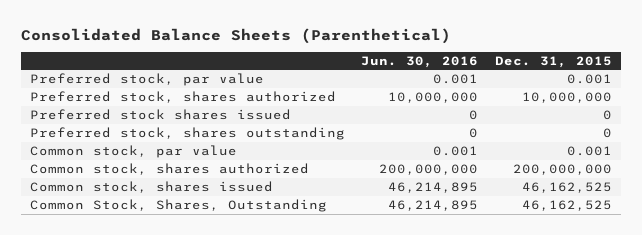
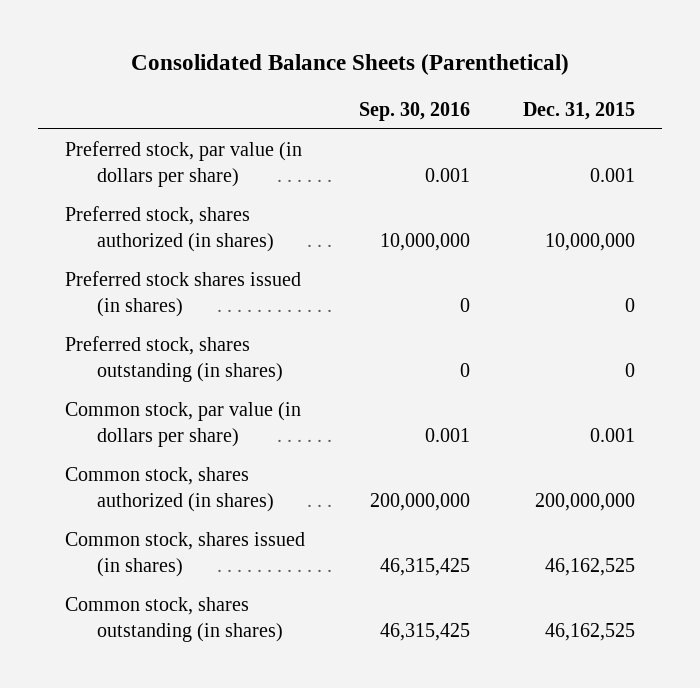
- | Jun. 30, 2016 | Dec. 31, 2015
+ | Sep. 30, 2016 | Dec. 31, 2015
- Preferred stock, par value | 0.001 | 0.001
- Preferred stock, shares authorized | 10,000,000 | 10,000,000
- Preferred stock shares issued | 0 | 0
- Preferred stock, shares outstanding | 0 | 0
- Common stock, par value | 0.001 | 0.001
- Common stock, shares authorized | 200,000,000 | 200,000,000
- Common stock, shares issued | 46,214,895 | 46,162,525
- Common Stock, Shares, Outstanding | 46,214,895 | 46,162,525
+ Preferred stock, par value (in dollars per share) | 0.001 | 0.001
+ Preferred stock, shares authorized (in shares) | 10,000,000 | 10,000,000
+ Preferred stock shares issued (in shares) | 0 | 0
+ Preferred stock, shares outstanding (in shares) | 0 | 0
+ Common stock, par value (in dollars per share) | 0.001 | 0.001
+ Common stock, shares authorized (in shares) | 200,000,000 | 200,000,000
+ Common stock, shares issued (in shares) | 46,315,425 | 46,162,525
+ Common stock, shares outstanding (in shares) | 46,315,425 | 46,162,525

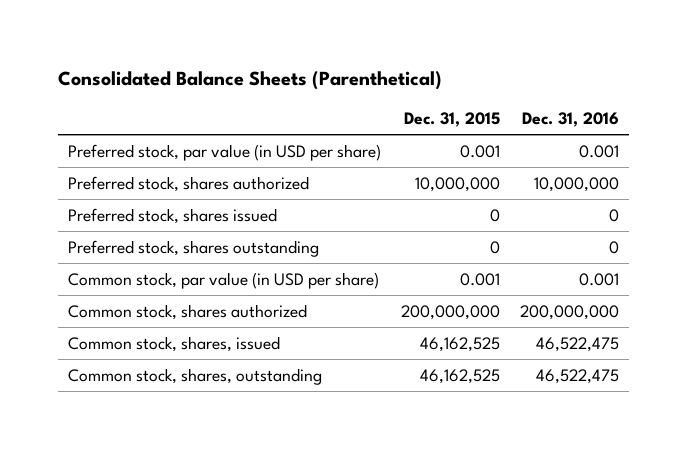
- | Sep. 30, 2016 | Dec. 31, 2015
+ | Dec. 31, 2015 | Dec. 31, 2016
- Preferred stock, par value (in dollars per share) | 0.001 | 0.001
- Preferred stock, shares authorized (in shares) | 10,000,000 | 10,000,000
- Preferred stock shares issued (in shares) | 0 | 0
- Preferred stock, shares outstanding (in shares) | 0 | 0
- Common stock, par value (in dollars per share) | 0.001 | 0.001
- Common stock, shares authorized (in shares) | 200,000,000 | 200,000,000
- Common stock, shares issued (in shares) | 46,315,425 | 46,162,525
- Common stock, shares outstanding (in shares) | 46,315,425 | 46,162,525
+ Preferred stock, par value (in USD per share) | 0.001 | 0.001
+ Preferred stock, shares authorized | 10,000,000 | 10,000,000
+ Preferred stock, shares issued | 0 | 0
+ Preferred stock, shares outstanding | 0 | 0
+ Common stock, par value (in USD per share) | 0.001 | 0.001
+ Common stock, shares authorized | 200,000,000 | 200,000,000
+ Common stock, shares, issued | 46,162,525 | 46,522,475
+ Common stock, shares, outstanding | 46,162,525 | 46,522,475

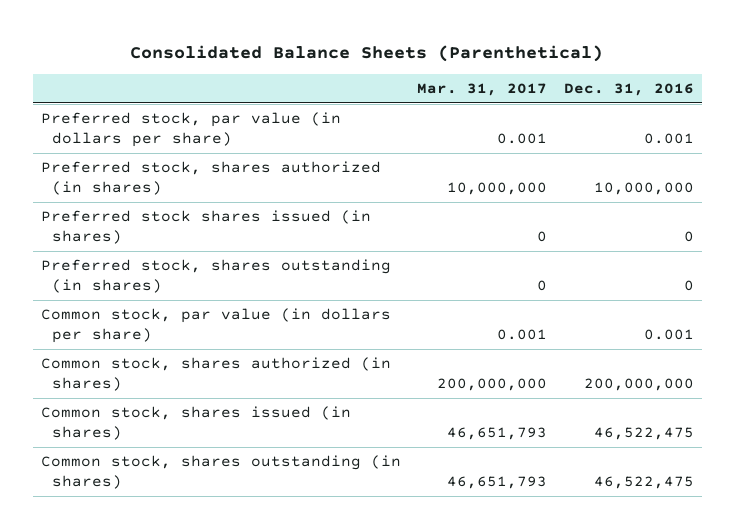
- | Dec. 31, 2015 | Dec. 31, 2016
+ | Mar. 31, 2017 | Dec. 31, 2016
- Preferred stock, par value (in USD per share) | 0.001 | 0.001
- Preferred stock, shares authorized | 10,000,000 | 10,000,000
- Preferred stock, shares issued | 0 | 0
- Preferred stock, shares outstanding | 0 | 0
- Common stock, par value (in USD per share) | 0.001 | 0.001
- Common stock, shares authorized | 200,000,000 | 200,000,000
- Common stock, shares, issued | 46,162,525 | 46,522,475
- Common stock, shares, outstanding | 46,162,525 | 46,522,475
+ Preferred stock, par value (in dollars per share) | 0.001 | 0.001
+ Preferred stock, shares authorized (in shares) | 10,000,000 | 10,000,000
+ Preferred stock shares issued (in shares) | 0 | 0
+ Preferred stock, shares outstanding (in shares) | 0 | 0
+ Common stock, par value (in dollars per share) | 0.001 | 0.001
+ Common stock, shares authorized (in shares) | 200,000,000 | 200,000,000
+ Common stock, shares issued (in shares) | 46,651,793 | 46,522,475
+ Common stock, shares outstanding (in shares) | 46,651,793 | 46,522,475

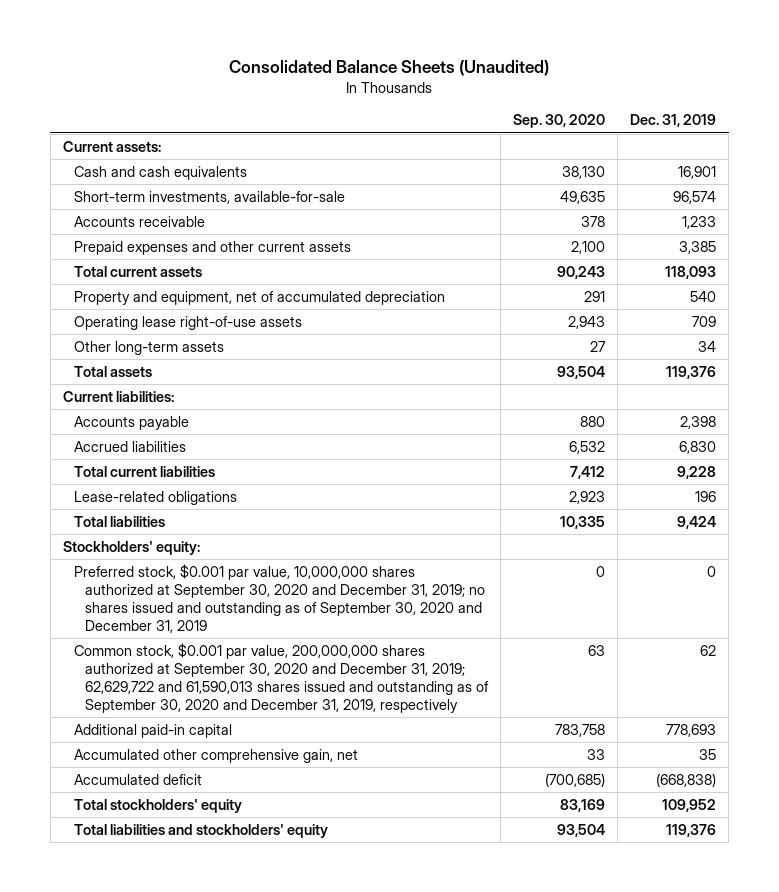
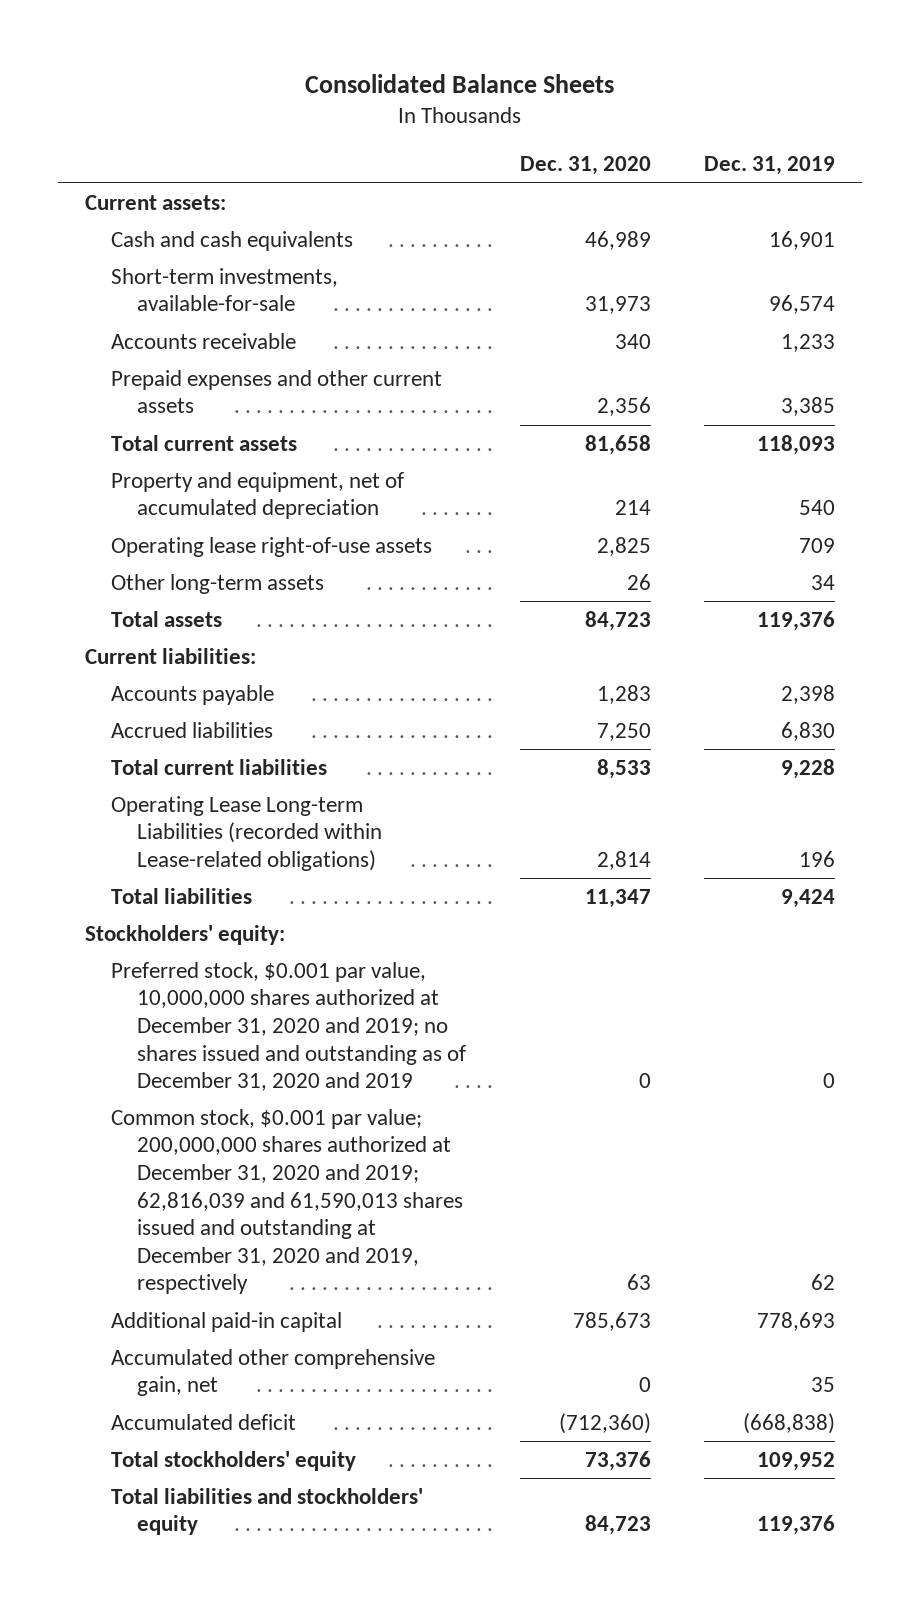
- Consolidated Balance Sheets (Unaudited)
+ Consolidated Balance Sheets
- | Sep. 30, 2020 | Dec. 31, 2019
+ | Dec. 31, 2020 | Dec. 31, 2019
- Lease-related obligations | 2,923 | 196
+ Operating Lease Long-term Liabilities (recorded within Lease-related obligations) | 2,814 | 196
- Preferred stock, $0.001 par value, 10,000,000 shares authorized at September 30, 2020 and December 31, 2019; no shares issued and outstanding as of September 30, 2020 and December 31, 2019 | 0 | 0
- Common stock, $0.001 par value, 200,000,000 shares authorized at September 30, 2020 and December 31, 2019; 62,629,722 and 61,590,013 shares issued and outstanding as of September 30, 2020 and December 31, 2019, respectively | 63 | 62
+ Preferred stock, $0.001 par value, 10,000,000 shares authorized at December 31, 2020 and 2019; no shares issued and outstanding as of December 31, 2020 and 2019 | 0 | 0
+ Common stock, $0.001 par value; 200,000,000 shares authorized at December 31, 2020 and 2019; 62,816,039 and 61,590,013 shares issued and outstanding at December 31, 2020 and 2019, respectively | 63 | 62

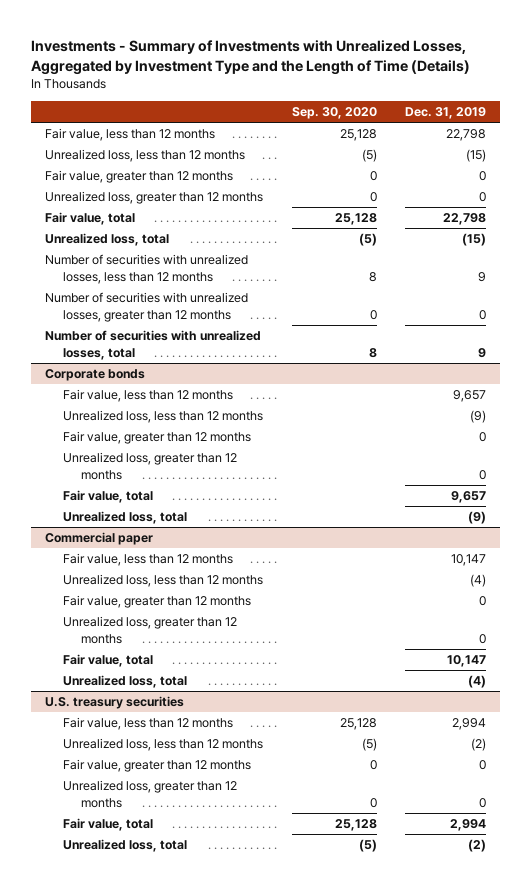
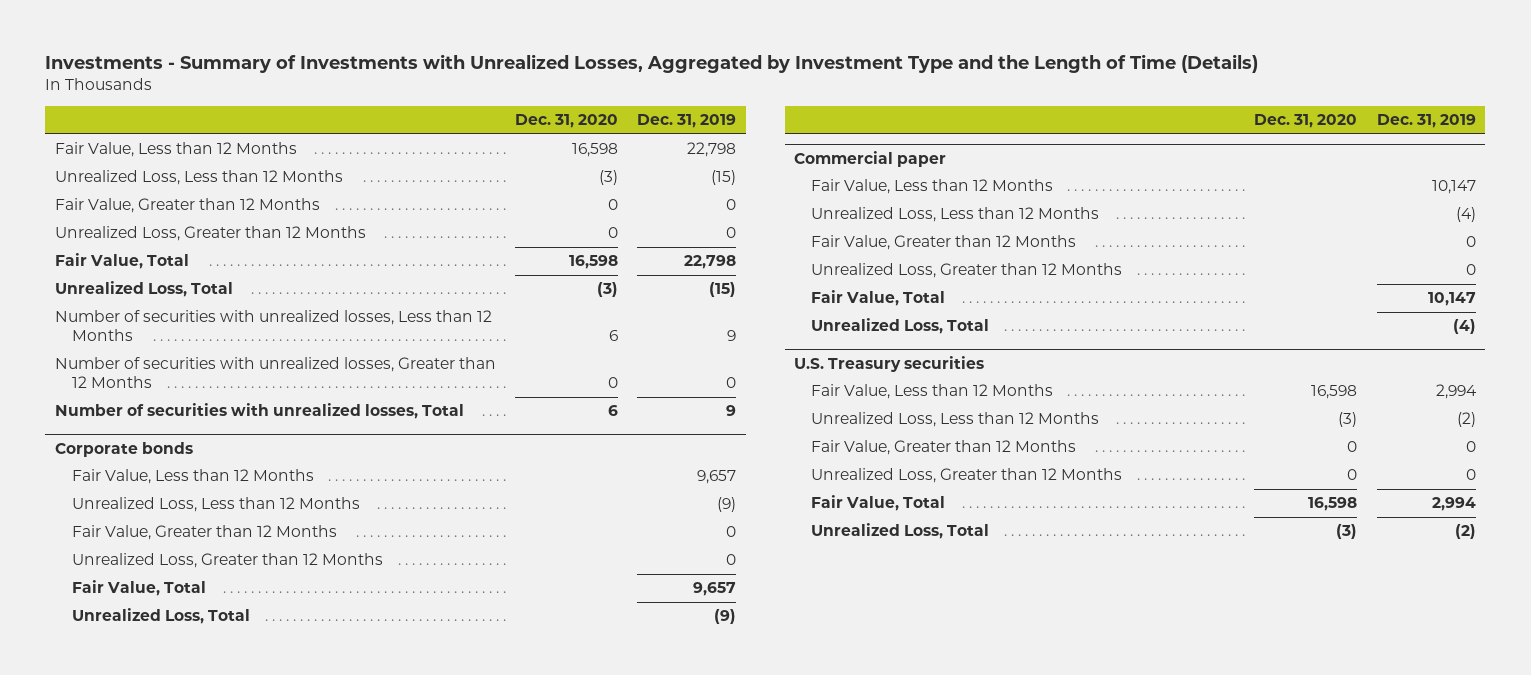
- | Sep. 30, 2020 | Dec. 31, 2019
+ | Dec. 31, 2020 | Dec. 31, 2019
- Fair value, less than 12 months | 25,128 | 22,798
- Unrealized loss, less than 12 months | (5) | (15)
- Fair value, greater than 12 months | 0 | 0
- Unrealized loss, greater than 12 months | 0 | 0
- Fair value, total | 25,128 | 22,798
- Unrealized loss, total | (5) | (15)
- Number of securities with unrealized losses, less than 12 months | 8 | 9
- Number of securities with unrealized losses, greater than 12 months | 0 | 0
- Number of securities with unrealized losses, total | 8 | 9
+ Fair Value, Less than 12 Months | 16,598 | 22,798
+ Unrealized Loss, Less than 12 Months | (3) | (15)
+ Fair Value, Greater than 12 Months | 0 | 0
+ Unrealized Loss, Greater than 12 Months | 0 | 0
+ Fair Value, Total | 16,598 | 22,798
+ Unrealized Loss, Total | (3) | (15)
+ Number of securities with unrealized losses, Less than 12 Months | 6 | 9
+ Number of securities with unrealized losses, Greater than 12 Months | 0 | 0
+ Number of securities with unrealized losses, Total | 6 | 9
@ Corporate bonds
- Fair value, less than 12 months | | 9,657
- Unrealized loss, less than 12 months | | (9)
- Fair value, greater than 12 months | | 0
- Unrealized loss, greater than 12 months | | 0
- Fair value, total | | 9,657
- Unrealized loss, total | | (9)
+ Fair Value, Less than 12 Months | | 9,657
+ Unrealized Loss, Less than 12 Months | | (9)
+ Fair Value, Greater than 12 Months | | 0
+ Unrealized Loss, Greater than 12 Months | | 0
+ Fair Value, Total | | 9,657
+ Unrealized Loss, Total | | (9)
@ Commercial paper
- Fair value, less than 12 months | | 10,147
- Unrealized loss, less than 12 months | | (4)
- Fair value, greater than 12 months | | 0
- Unrealized loss, greater than 12 months | | 0
- Fair value, total | | 10,147
- Unrealized loss, total | | (4)
- U.S. treasury securities
- Fair value, less than 12 months | 25,128 | 2,994
- Unrealized loss, less than 12 months | (5) | (2)
- Fair value, greater than 12 months | 0 | 0
- Unrealized loss, greater than 12 months | 0 | 0
- Fair value, total | 25,128 | 2,994
- Unrealized loss, total | (5) | (2)
@ Commercial paper
+ Fair Value, Less than 12 Months | | 10,147
+ Unrealized Loss, Less than 12 Months | | (4)
+ Fair Value, Greater than 12 Months | | 0
+ Unrealized Loss, Greater than 12 Months | | 0
+ Fair Value, Total | | 10,147
+ Unrealized Loss, Total | | (4)
+ U.S. Treasury securities
+ Fair Value, Less than 12 Months | 16,598 | 2,994
+ Unrealized Loss, Less than 12 Months | (3) | (2)
+ Fair Value, Greater than 12 Months | 0 | 0
+ Unrealized Loss, Greater than 12 Months | 0 | 0
+ Fair Value, Total | 16,598 | 2,994
+ Unrealized Loss, Total | (3) | (2)

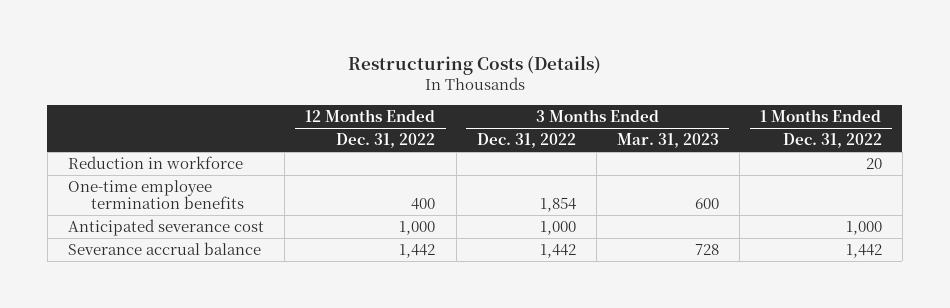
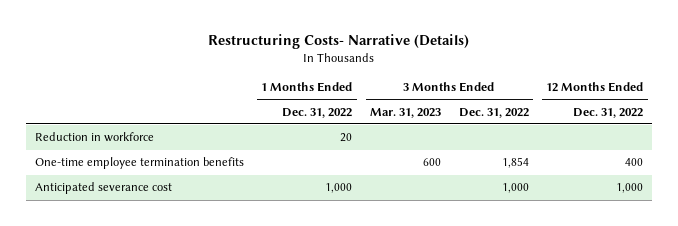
- Restructuring Costs (Details)
+ Restructuring Costs- Narrative (Details)
- | 12 Months Ended Dec. 31, 2022 | 3 Months Ended Dec. 31, 2022 | 3 Months Ended Mar. 31, 2023 | 1 Months Ended Dec. 31, 2022
+ | 1 Months Ended Dec. 31, 2022 | 3 Months Ended Mar. 31, 2023 | 3 Months Ended Dec. 31, 2022 | 12 Months Ended Dec. 31, 2022
- Severance accrual balance | 1,442 | 1,442 | 728 | 1,442

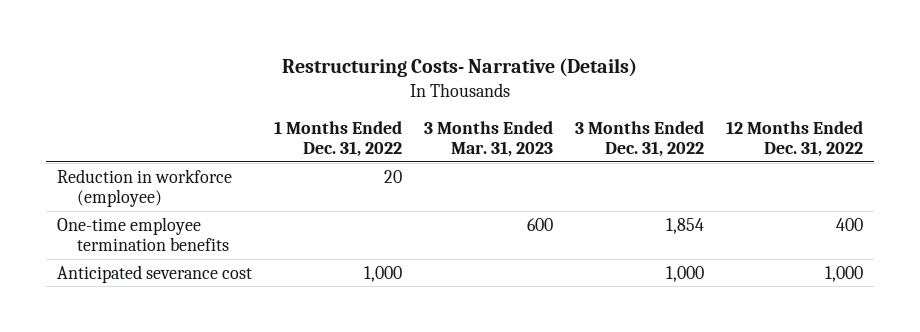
- Reduction in workforce | 20 | | |
+ Reduction in workforce (employee) | 20 | | |

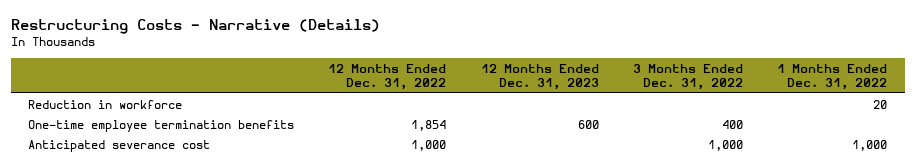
- Restructuring Costs- Narrative (Details)
+ Restructuring Costs - Narrative (Details)
- | 1 Months Ended Dec. 31, 2022 | 3 Months Ended Mar. 31, 2023 | 3 Months Ended Dec. 31, 2022 | 12 Months Ended Dec. 31, 2022
+ | 12 Months Ended Dec. 31, 2022 | 12 Months Ended Dec. 31, 2023 | 3 Months Ended Dec. 31, 2022 | 1 Months Ended Dec. 31, 2022
- Reduction in workforce (employee) | 20 | | |
- One-time employee termination benefits | | 600 | 1,854 | 400
+ Reduction in workforce | | | | 20
+ One-time employee termination benefits | 1,854 | 600 | 400 |

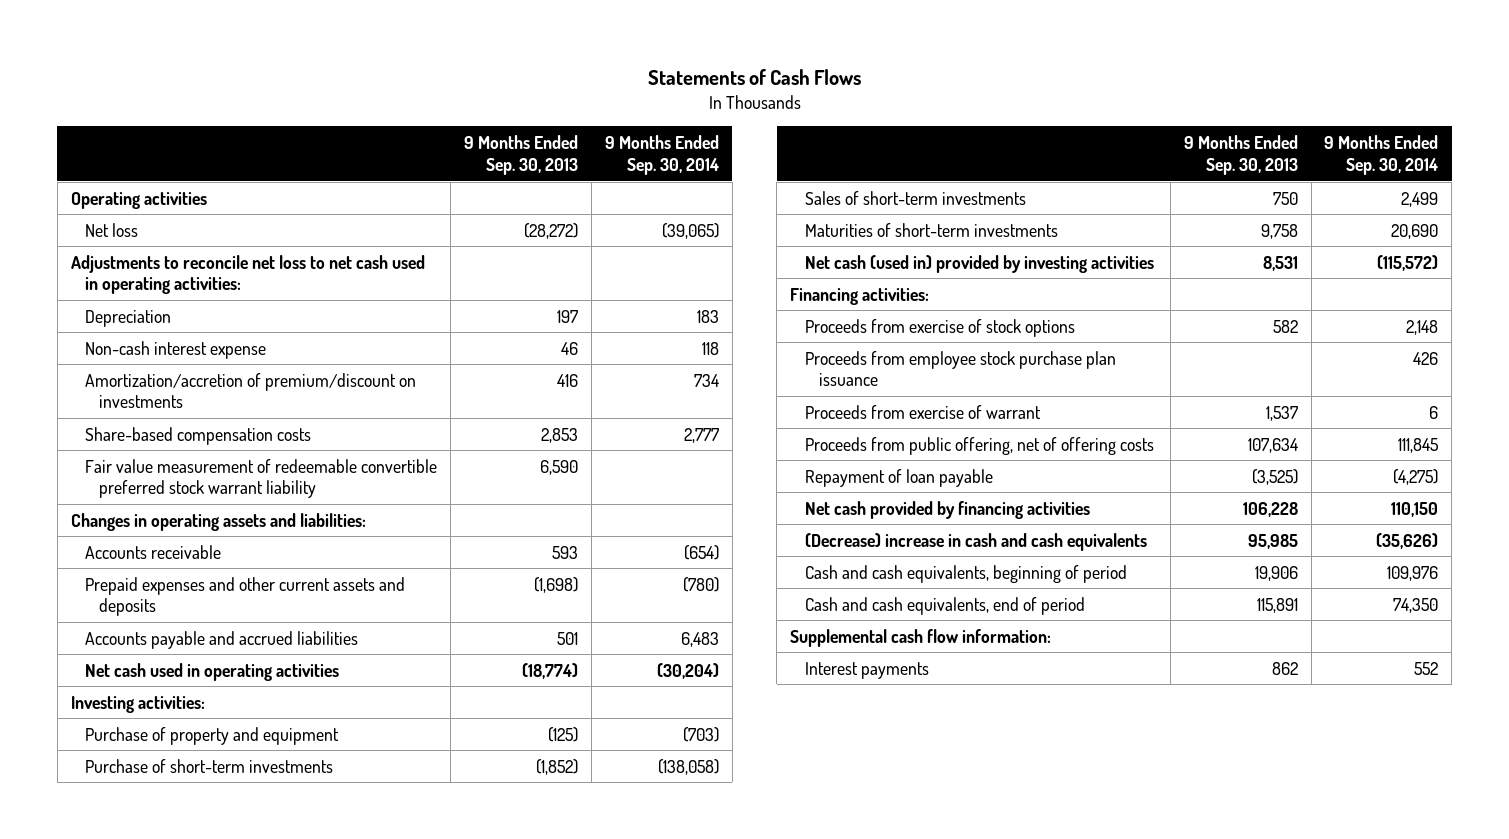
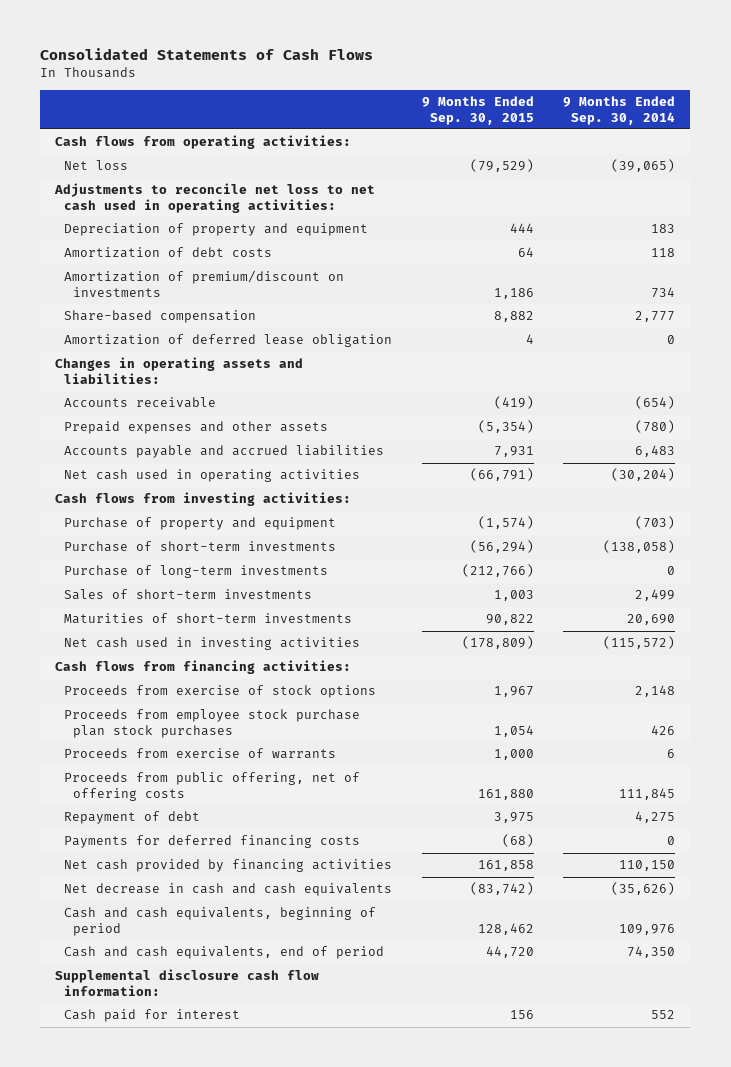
- Statements of Cash Flows
+ Consolidated Statements of Cash Flows
- | 9 Months Ended Sep. 30, 2013 | 9 Months Ended Sep. 30, 2014
+ | 9 Months Ended Sep. 30, 2015 | 9 Months Ended Sep. 30, 2014
- Operating activities
+ Cash flows from operating activities:
- Depreciation | 197 | 183
- Non-cash interest expense | 46 | 118
- Amortization/accretion of premium/discount on investments | 416 | 734
- Share-based compensation costs | 2,853 | 2,777
- Fair value measurement of redeemable convertible preferred stock warrant liability | 6,590 |
+ Depreciation of property and equipment | 444 | 183
+ Amortization of debt costs | 64 | 118
+ Amortization of premium/discount on investments | 1,186 | 734
+ Share-based compensation | 8,882 | 2,777
+ Amortization of deferred lease obligation | 4 | 0
- Prepaid expenses and other current assets and deposits | (1,698) | (780)
+ Prepaid expenses and other assets | (5,354) | (780)
- Investing activities:
+ Cash flows from investing activities:
+ Purchase of long-term investments | (212,766) | 0
- Net cash (used in) provided by investing activities | 8,531 | (115,572)
- Financing activities:
+ Net cash used in investing activities | (178,809) | (115,572)
+ Cash flows from financing activities:
- Proceeds from employee stock purchase plan issuance | | 426
- Proceeds from exercise of warrant | 1,537 | 6
+ Proceeds from employee stock purchase plan stock purchases | 1,054 | 426
+ Proceeds from exercise of warrants | 1,000 | 6
- Repayment of loan payable | (3,525) | (4,275)
+ Repayment of debt | 3,975 | 4,275
+ Payments for deferred financing costs | (68) | 0
- (Decrease) increase in cash and cash equivalents | 95,985 | (35,626)
+ Net decrease in cash and cash equivalents | (83,742) | (35,626)
- Supplemental cash flow information:
- Interest payments | 862 | 552
+ Supplemental disclosure cash flow information:
+ Cash paid for interest | 156 | 552

